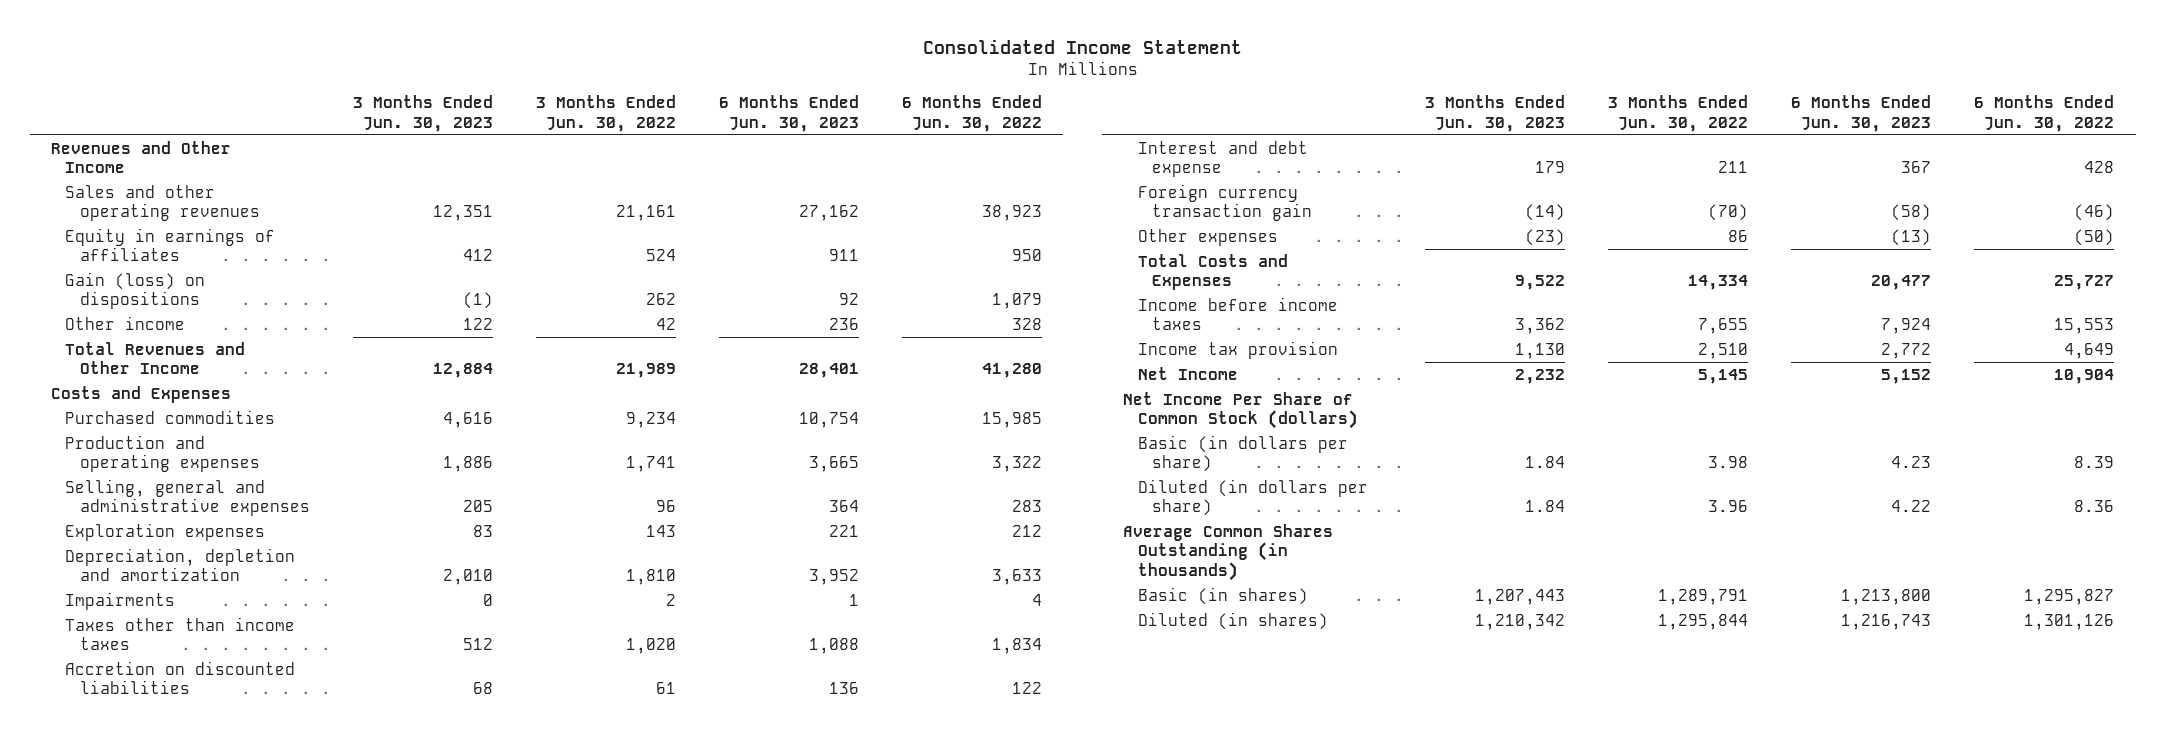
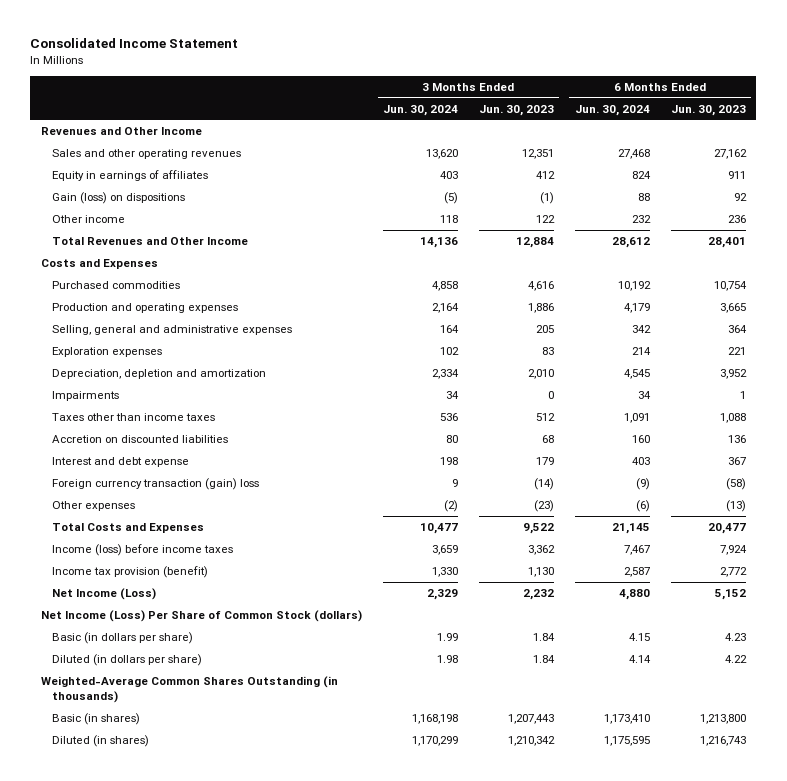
- | 3 Months Ended Jun. 30, 2023 | 3 Months Ended Jun. 30, 2022 | 6 Months Ended Jun. 30, 2023 | 6 Months Ended Jun. 30, 2022
+ | 3 Months Ended Jun. 30, 2024 | 3 Months Ended Jun. 30, 2023 | 6 Months Ended Jun. 30, 2024 | 6 Months Ended Jun. 30, 2023
- Foreign currency transaction gain | (14) | (70) | (58) | (46)
+ Foreign currency transaction (gain) loss | 9 | (14) | (9) | (58)
- Income before income taxes | 3,362 | 7,655 | 7,924 | 15,553
- Income tax provision | 1,130 | 2,510 | 2,772 | 4,649
- Net Income | 2,232 | 5,145 | 5,152 | 10,904
- Net Income Per Share of Common Stock (dollars)
+ Income (loss) before income taxes | 3,659 | 3,362 | 7,467 | 7,924
+ Income tax provision (benefit) | 1,330 | 1,130 | 2,587 | 2,772
+ Net Income (Loss) | 2,329 | 2,232 | 4,880 | 5,152
+ Net Income (Loss) Per Share of Common Stock (dollars)
- Average Common Shares Outstanding (in thousands)
+ Weighted-Average Common Shares Outstanding (in thousands)

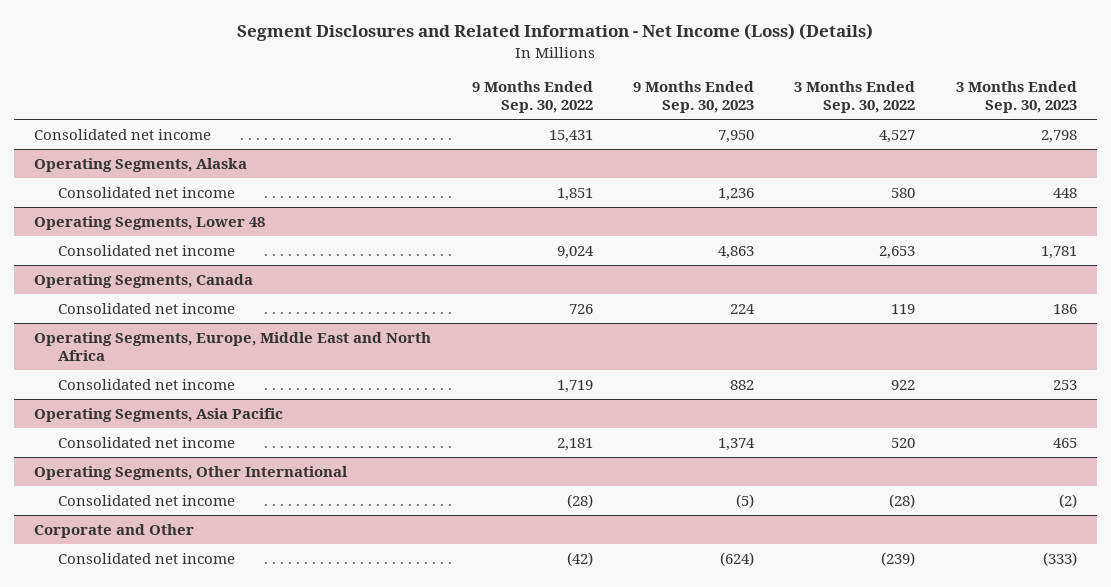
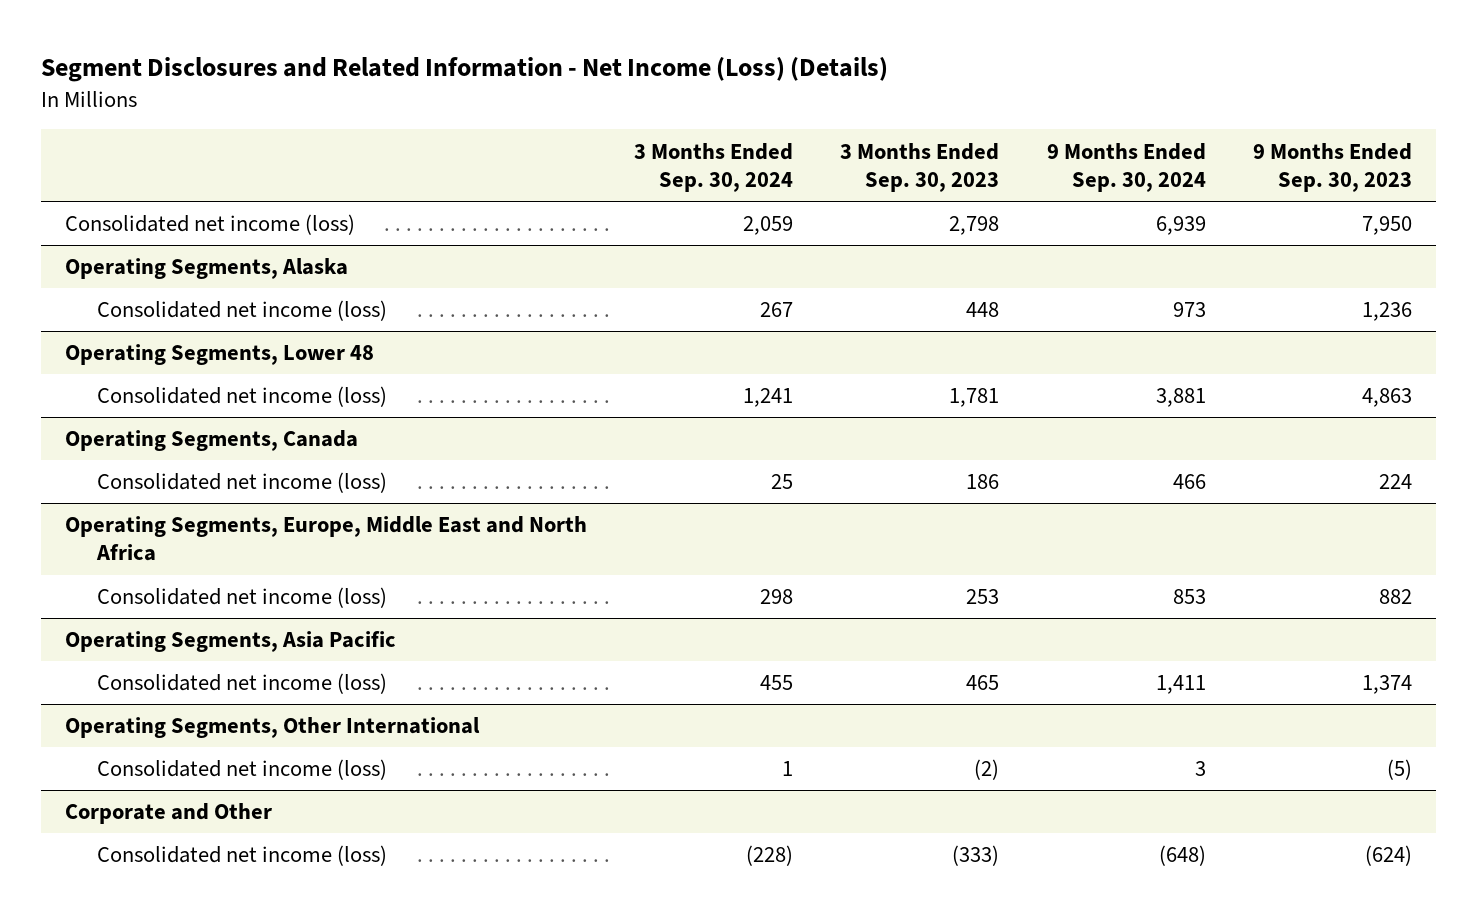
- | 9 Months Ended Sep. 30, 2022 | 9 Months Ended Sep. 30, 2023 | 3 Months Ended Sep. 30, 2022 | 3 Months Ended Sep. 30, 2023
+ | 3 Months Ended Sep. 30, 2024 | 3 Months Ended Sep. 30, 2023 | 9 Months Ended Sep. 30, 2024 | 9 Months Ended Sep. 30, 2023
- Consolidated net income | 15,431 | 7,950 | 4,527 | 2,798
+ Consolidated net income (loss) | 2,059 | 2,798 | 6,939 | 7,950
@ Operating Segments, Alaska
- Consolidated net income | 1,851 | 1,236 | 580 | 448
+ Consolidated net income (loss) | 267 | 448 | 973 | 1,236
@ Operating Segments, Lower 48
- Consolidated net income | 9,024 | 4,863 | 2,653 | 1,781
+ Consolidated net income (loss) | 1,241 | 1,781 | 3,881 | 4,863
@ Operating Segments, Canada
- Consolidated net income | 726 | 224 | 119 | 186
+ Consolidated net income (loss) | 25 | 186 | 466 | 224
@ Operating Segments, Europe, Middle East and North Africa
- Consolidated net income | 1,719 | 882 | 922 | 253
+ Consolidated net income (loss) | 298 | 253 | 853 | 882
@ Operating Segments, Asia Pacific
- Consolidated net income | 2,181 | 1,374 | 520 | 465
+ Consolidated net income (loss) | 455 | 465 | 1,411 | 1,374
@ Operating Segments, Other International
- Consolidated net income | (28) | (5) | (28) | (2)
+ Consolidated net income (loss) | 1 | (2) | 3 | (5)
@ Corporate and Other
- Consolidated net income | (42) | (624) | (239) | (333)
+ Consolidated net income (loss) | (228) | (333) | (648) | (624)

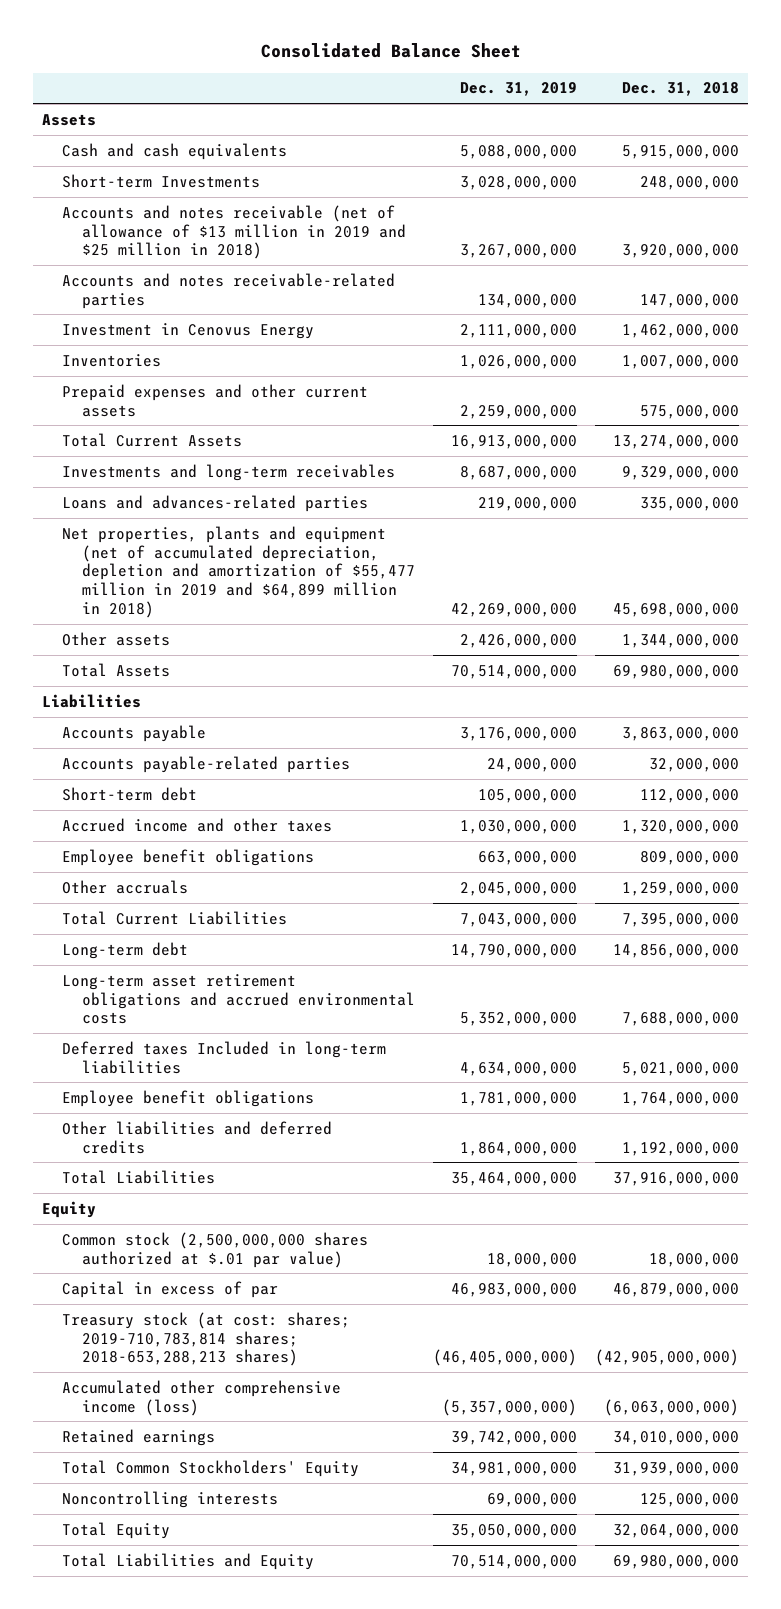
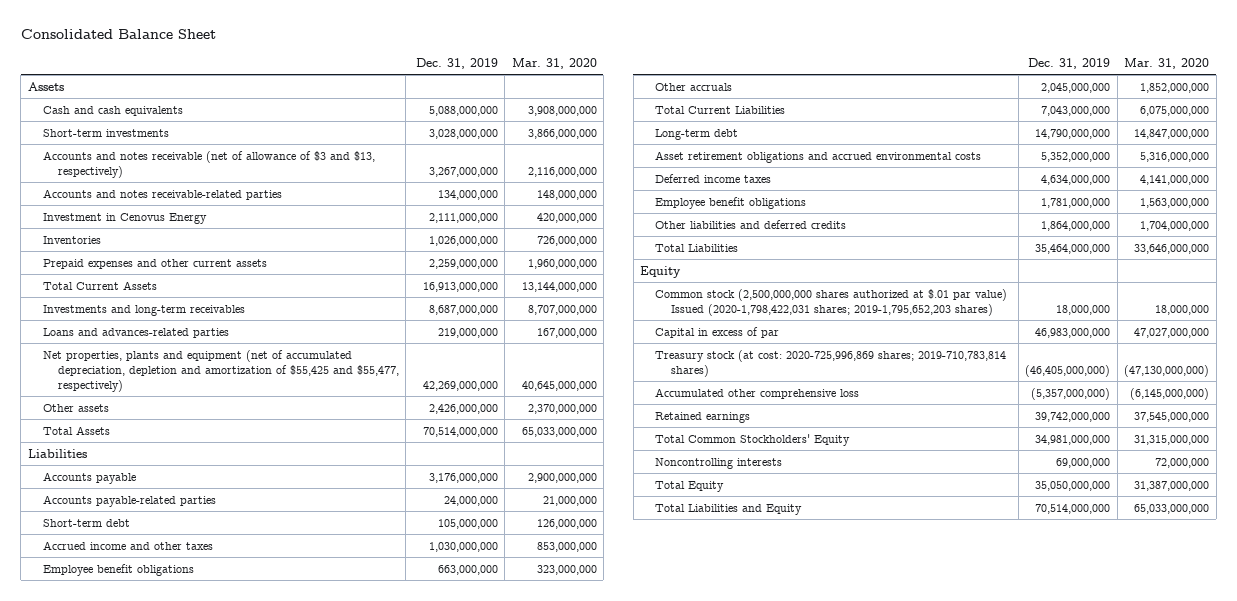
- | Dec. 31, 2019 | Dec. 31, 2018
+ | Dec. 31, 2019 | Mar. 31, 2020
- Short-term Investments | 3,028,000,000 | 248,000,000
- Accounts and notes receivable (net of allowance of $13 million in 2019 and $25 million in 2018) | 3,267,000,000 | 3,920,000,000
+ Short-term investments | 3,028,000,000 | 3,866,000,000
+ Accounts and notes receivable (net of allowance of $3 and $13, respectively) | 3,267,000,000 | 2,116,000,000
- Net properties, plants and equipment (net of accumulated depreciation, depletion and amortization of $55,477 million in 2019 and $64,899 million in 2018) | 42,269,000,000 | 45,698,000,000
+ Net properties, plants and equipment (net of accumulated depreciation, depletion and amortization of $55,425 and $55,477, respectively) | 42,269,000,000 | 40,645,000,000
- Long-term asset retirement obligations and accrued environmental costs | 5,352,000,000 | 7,688,000,000
- Deferred taxes Included in long-term liabilities | 4,634,000,000 | 5,021,000,000
+ Asset retirement obligations and accrued environmental costs | 5,352,000,000 | 5,316,000,000
+ Deferred income taxes | 4,634,000,000 | 4,141,000,000
- Common stock (2,500,000,000 shares authorized at $.01 par value) | 18,000,000 | 18,000,000
+ Common stock (2,500,000,000 shares authorized at $.01 par value) Issued (2020-1,798,422,031 shares; 2019-1,795,652,203 shares) | 18,000,000 | 18,000,000
- Treasury stock (at cost: shares; 2019-710,783,814 shares; 2018-653,288,213 shares) | (46,405,000,000) | (42,905,000,000)
- Accumulated other comprehensive income (loss) | (5,357,000,000) | (6,063,000,000)
+ Treasury stock (at cost: 2020-725,996,869 shares; 2019-710,783,814 shares) | (46,405,000,000) | (47,130,000,000)
+ Accumulated other comprehensive loss | (5,357,000,000) | (6,145,000,000)

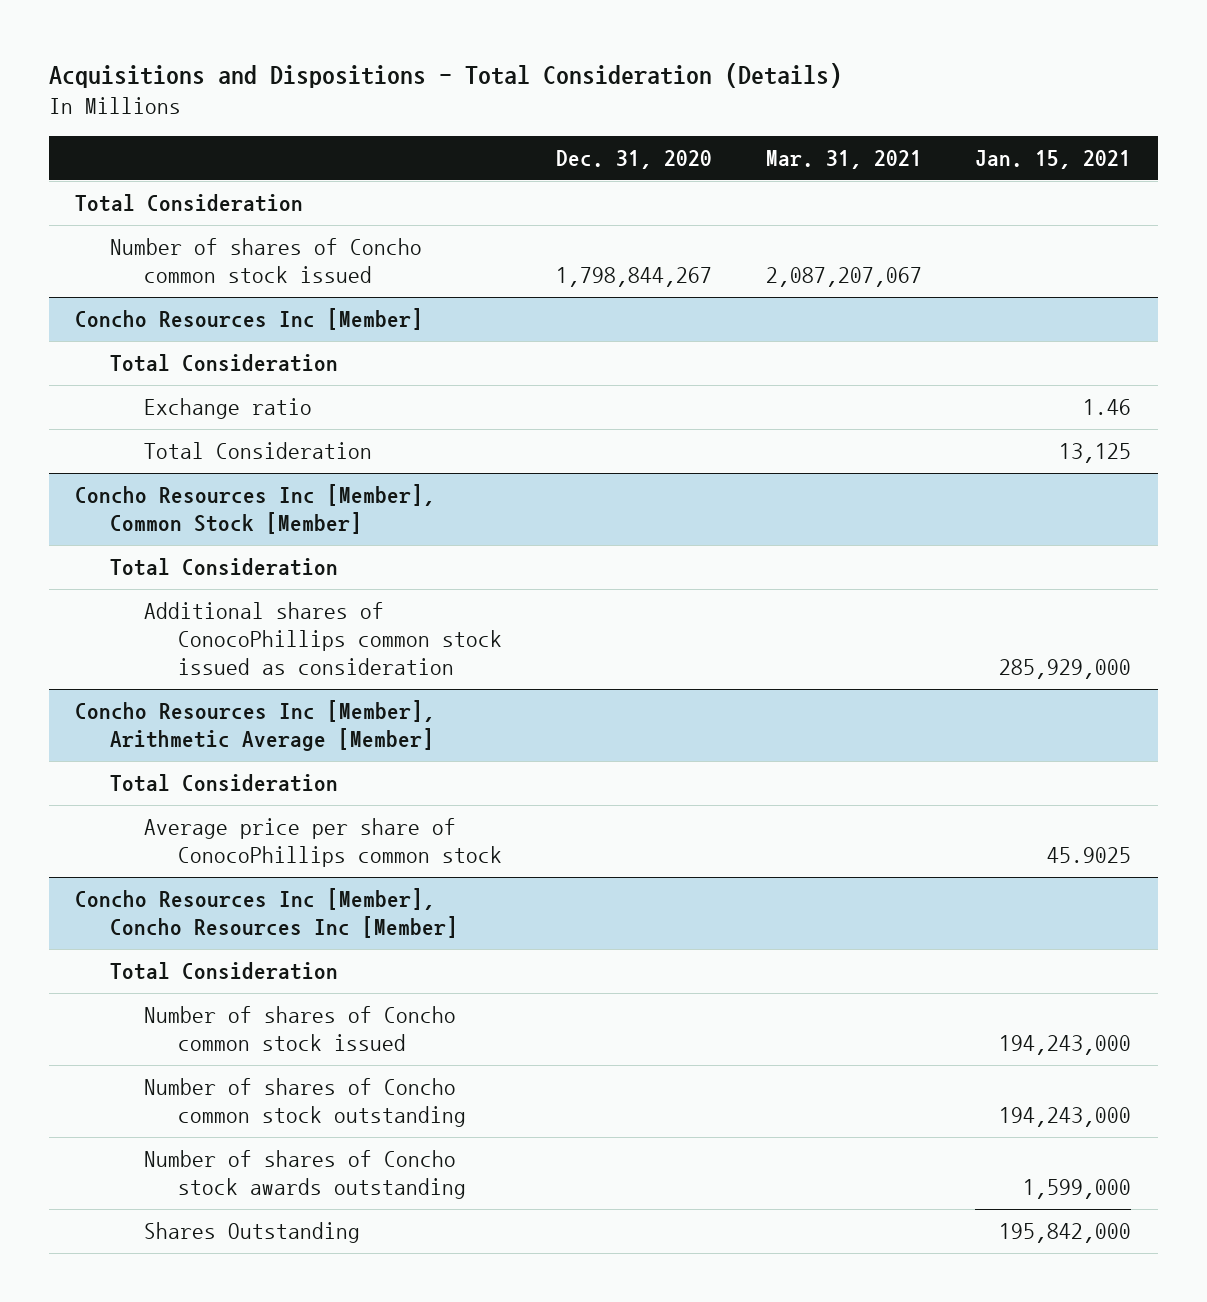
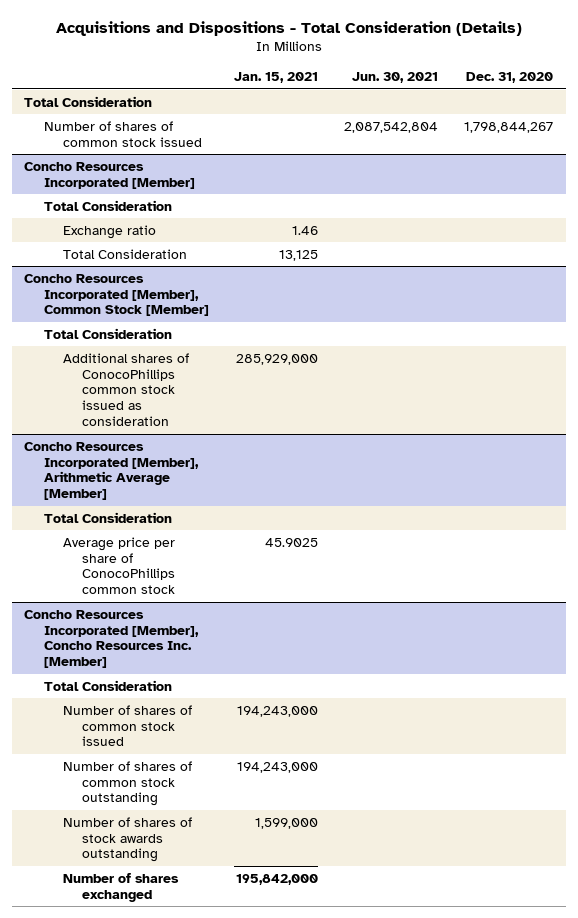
- | Dec. 31, 2020 | Mar. 31, 2021 | Jan. 15, 2021
+ | Jan. 15, 2021 | Jun. 30, 2021 | Dec. 31, 2020
- Number of shares of Concho common stock issued | 1,798,844,267 | 2,087,207,067 |
- Concho Resources Inc [Member]
+ Number of shares of common stock issued | | 2,087,542,804 | 1,798,844,267
+ Concho Resources Incorporated [Member]
- Concho Resources Inc [Member], Common Stock [Member]
+ Concho Resources Incorporated [Member], Common Stock [Member]
- Concho Resources Inc [Member], Arithmetic Average [Member]
+ Concho Resources Incorporated [Member], Arithmetic Average [Member]
- Concho Resources Inc [Member], Concho Resources Inc [Member]
+ Concho Resources Incorporated [Member], Concho Resources Inc. [Member]
- Number of shares of Concho common stock issued | | | 194,243,000
- Number of shares of Concho common stock outstanding | | | 194,243,000
- Number of shares of Concho stock awards outstanding | | | 1,599,000
- Shares Outstanding | | | 195,842,000
+ Number of shares of common stock issued | 194,243,000 | |
+ Number of shares of common stock outstanding | 194,243,000 | |
+ Number of shares of stock awards outstanding | 1,599,000 | |
+ Number of shares exchanged | 195,842,000 | |

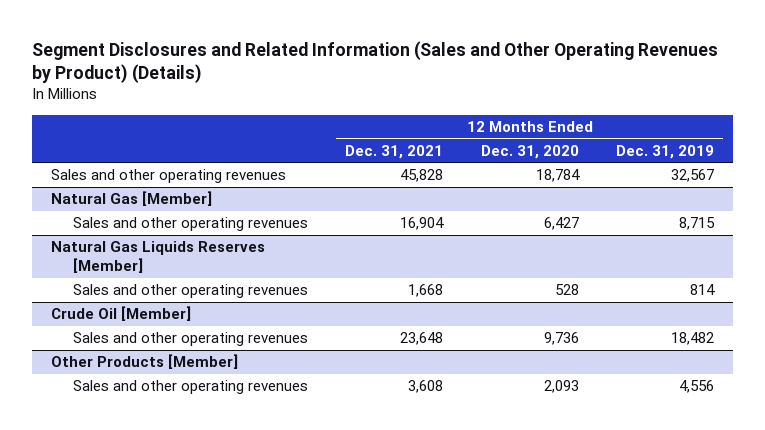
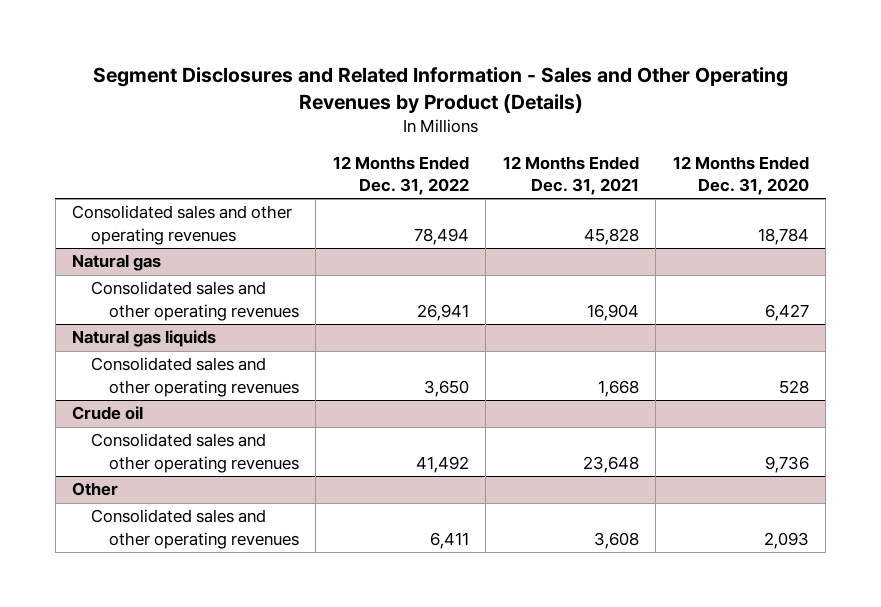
- Segment Disclosures and Related Information (Sales and Other Operating Revenues by Product) (Details)
+ Segment Disclosures and Related Information - Sales and Other Operating Revenues by Product (Details)
- | 12 Months Ended Dec. 31, 2021 | 12 Months Ended Dec. 31, 2020 | 12 Months Ended Dec. 31, 2019
+ | 12 Months Ended Dec. 31, 2022 | 12 Months Ended Dec. 31, 2021 | 12 Months Ended Dec. 31, 2020
- Sales and other operating revenues | 45,828 | 18,784 | 32,567
- Natural Gas [Member]
- Sales and other operating revenues | 16,904 | 6,427 | 8,715
- Natural Gas Liquids Reserves [Member]
- Sales and other operating revenues | 1,668 | 528 | 814
- Crude Oil [Member]
- Sales and other operating revenues | 23,648 | 9,736 | 18,482
- Other Products [Member]
- Sales and other operating revenues | 3,608 | 2,093 | 4,556
+ Consolidated sales and other operating revenues | 78,494 | 45,828 | 18,784
+ Natural gas
+ Consolidated sales and other operating revenues | 26,941 | 16,904 | 6,427
+ Natural gas liquids
+ Consolidated sales and other operating revenues | 3,650 | 1,668 | 528
+ Crude oil
+ Consolidated sales and other operating revenues | 41,492 | 23,648 | 9,736
+ Other
+ Consolidated sales and other operating revenues | 6,411 | 3,608 | 2,093

